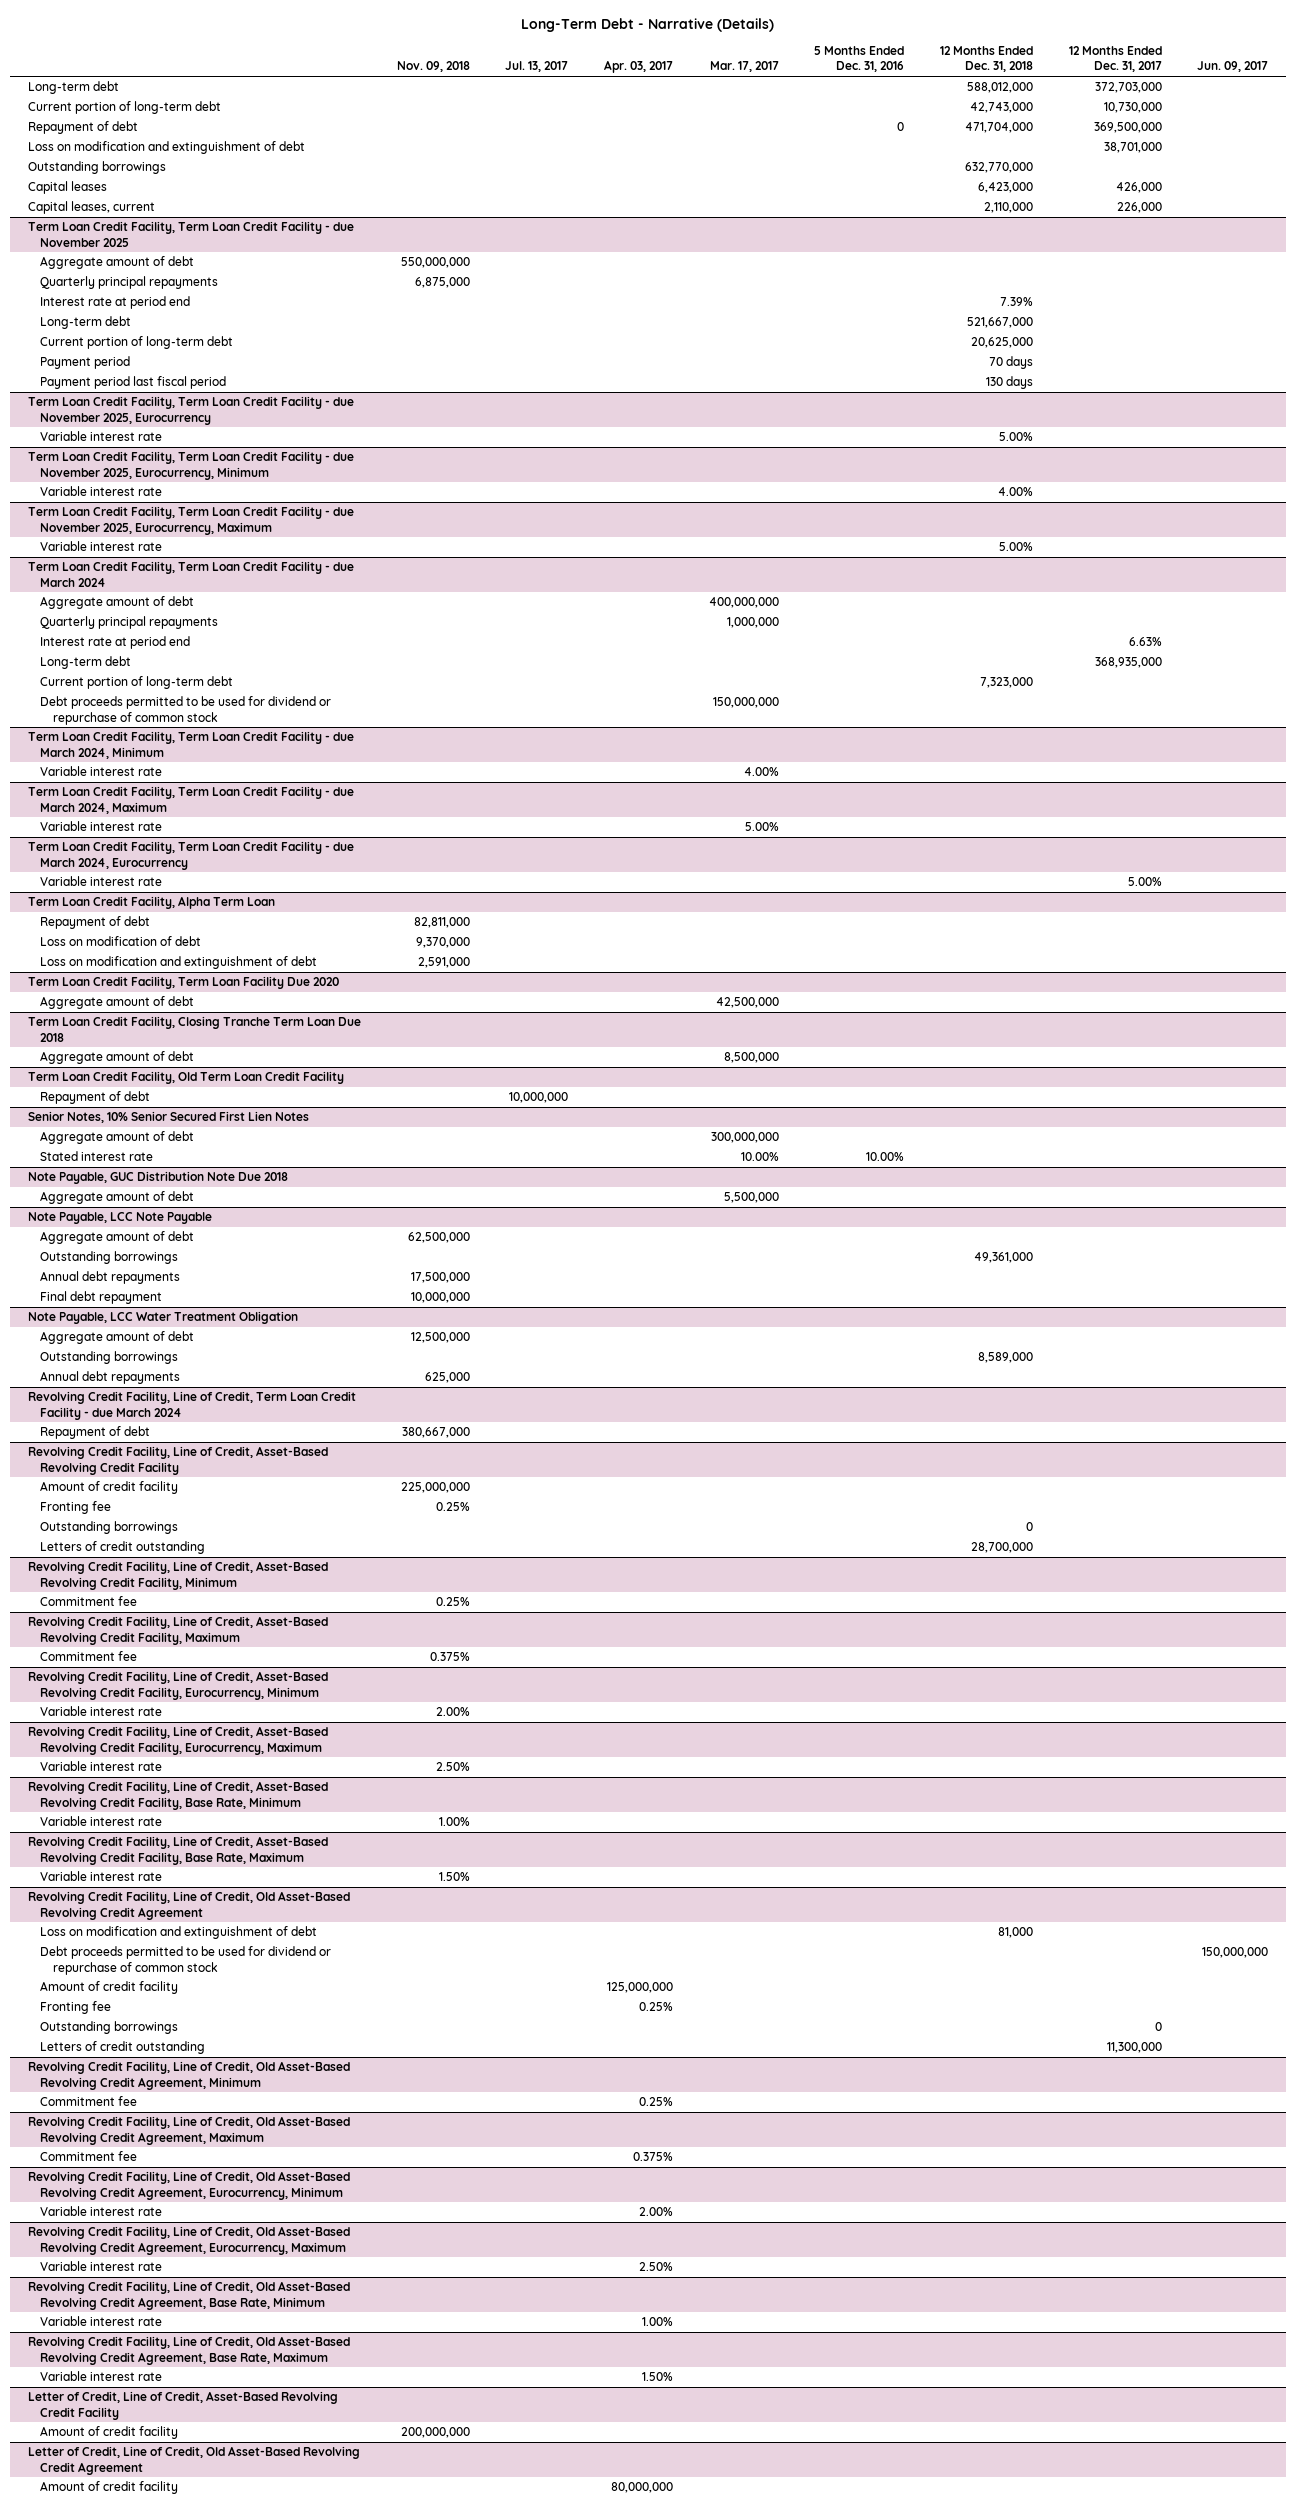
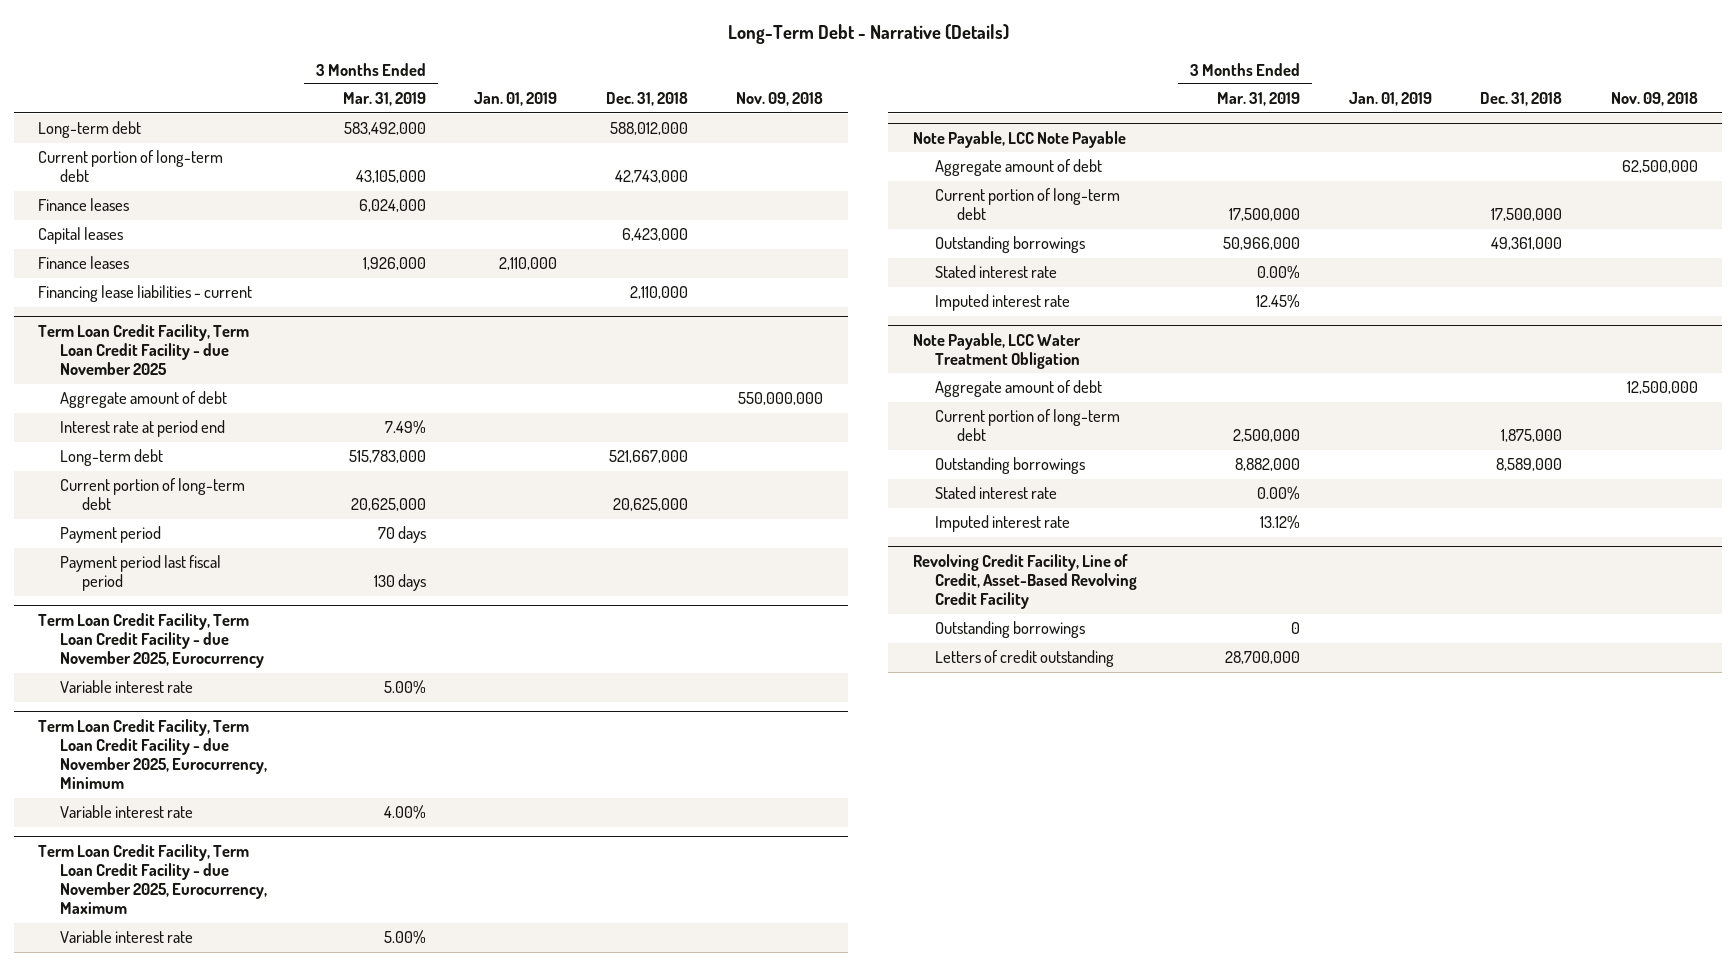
- | Nov. 09, 2018 | Jul. 13, 2017 | Apr. 03, 2017 | Mar. 17, 2017 | 5 Months Ended Dec. 31, 2016 | 12 Months Ended Dec. 31, 2018 | 12 Months Ended Dec. 31, 2017 | Jun. 09, 2017
+ | 3 Months Ended Mar. 31, 2019 | Jan. 01, 2019 | Dec. 31, 2018 | Nov. 09, 2018
- Repayment of debt | | | | | 0 | 471,704,000 | 369,500,000 |
- Loss on modification and extinguishment of debt | | | | | | | 38,701,000 |
- Outstanding borrowings | | | | | | 632,770,000 | |
+ Finance leases | 6,024,000 | | |
- Capital leases, current | | | | | | 2,110,000 | 226,000 |
+ Finance leases | 1,926,000 | 2,110,000 | |
+ Financing lease liabilities - current | | | 2,110,000 |
@ Term Loan Credit Facility, Term Loan Credit Facility - due November 2025
- Quarterly principal repayments | 6,875,000 | | | | | | |
- Term Loan Credit Facility, Term Loan Credit Facility - due March 2024
- Aggregate amount of debt | | | | 400,000,000 | | | |
- Quarterly principal repayments | | | | 1,000,000 | | | |
- Interest rate at period end | | | | | | | 6.63% |
- Long-term debt | | | | | | | 368,935,000 |
- Current portion of long-term debt | | | | | | 7,323,000 | |
- Debt proceeds permitted to be used for dividend or repurchase of common stock | | | | 150,000,000 | | | |
- Term Loan Credit Facility, Term Loan Credit Facility - due March 2024, Minimum
- Variable interest rate | | | | 4.00% | | | |
- Term Loan Credit Facility, Term Loan Credit Facility - due March 2024, Maximum
- Variable interest rate | | | | 5.00% | | | |
- Term Loan Credit Facility, Term Loan Credit Facility - due March 2024, Eurocurrency
- Variable interest rate | | | | | | | 5.00% |
- Term Loan Credit Facility, Alpha Term Loan
- Repayment of debt | 82,811,000 | | | | | | |
- Loss on modification of debt | 9,370,000 | | | | | | |
- Loss on modification and extinguishment of debt | 2,591,000 | | | | | | |
- Term Loan Credit Facility, Term Loan Facility Due 2020
- Aggregate amount of debt | | | | 42,500,000 | | | |
- Term Loan Credit Facility, Closing Tranche Term Loan Due 2018
- Aggregate amount of debt | | | | 8,500,000 | | | |
- Term Loan Credit Facility, Old Term Loan Credit Facility
- Repayment of debt | | 10,000,000 | | | | | |
- Senior Notes, 10% Senior Secured First Lien Notes
- Aggregate amount of debt | | | | 300,000,000 | | | |
- Stated interest rate | | | | 10.00% | 10.00% | | |
- Note Payable, GUC Distribution Note Due 2018
- Aggregate amount of debt | | | | 5,500,000 | | | |
@ Note Payable, LCC Note Payable
+ Current portion of long-term debt | 17,500,000 | | 17,500,000 |
- Annual debt repayments | 17,500,000 | | | | | | |
- Final debt repayment | 10,000,000 | | | | | | |
+ Stated interest rate | 0.00% | | |
+ Imputed interest rate | 12.45% | | |
@ Note Payable, LCC Water Treatment Obligation
+ Current portion of long-term debt | 2,500,000 | | 1,875,000 |
- Annual debt repayments | 625,000 | | | | | | |
- Revolving Credit Facility, Line of Credit, Term Loan Credit Facility - due March 2024
- Repayment of debt | 380,667,000 | | | | | | |
@ Note Payable, LCC Water Treatment Obligation
+ Stated interest rate | 0.00% | | |
+ Imputed interest rate | 13.12% | | |
@ Revolving Credit Facility, Line of Credit, Asset-Based Revolving Credit Facility
- Amount of credit facility | 225,000,000 | | | | | | |
- Fronting fee | 0.25% | | | | | | |
- Revolving Credit Facility, Line of Credit, Asset-Based Revolving Credit Facility, Minimum
- Commitment fee | 0.25% | | | | | | |
- Revolving Credit Facility, Line of Credit, Asset-Based Revolving Credit Facility, Maximum
- Commitment fee | 0.375% | | | | | | |
- Revolving Credit Facility, Line of Credit, Asset-Based Revolving Credit Facility, Eurocurrency, Minimum
- Variable interest rate | 2.00% | | | | | | |
- Revolving Credit Facility, Line of Credit, Asset-Based Revolving Credit Facility, Eurocurrency, Maximum
- Variable interest rate | 2.50% | | | | | | |
- Revolving Credit Facility, Line of Credit, Asset-Based Revolving Credit Facility, Base Rate, Minimum
- Variable interest rate | 1.00% | | | | | | |
- Revolving Credit Facility, Line of Credit, Asset-Based Revolving Credit Facility, Base Rate, Maximum
- Variable interest rate | 1.50% | | | | | | |
- Revolving Credit Facility, Line of Credit, Old Asset-Based Revolving Credit Agreement
- Loss on modification and extinguishment of debt | | | | | | 81,000 | |
- Debt proceeds permitted to be used for dividend or repurchase of common stock | | | | | | | | 150,000,000
- Amount of credit facility | | | 125,000,000 | | | | |
- Fronting fee | | | 0.25% | | | | |
- Outstanding borrowings | | | | | | | 0 |
- Letters of credit outstanding | | | | | | | 11,300,000 |
- Revolving Credit Facility, Line of Credit, Old Asset-Based Revolving Credit Agreement, Minimum
- Commitment fee | | | 0.25% | | | | |
- Revolving Credit Facility, Line of Credit, Old Asset-Based Revolving Credit Agreement, Maximum
- Commitment fee | | | 0.375% | | | | |
- Revolving Credit Facility, Line of Credit, Old Asset-Based Revolving Credit Agreement, Eurocurrency, Minimum
- Variable interest rate | | | 2.00% | | | | |
- Revolving Credit Facility, Line of Credit, Old Asset-Based Revolving Credit Agreement, Eurocurrency, Maximum
- Variable interest rate | | | 2.50% | | | | |
- Revolving Credit Facility, Line of Credit, Old Asset-Based Revolving Credit Agreement, Base Rate, Minimum
- Variable interest rate | | | 1.00% | | | | |
- Revolving Credit Facility, Line of Credit, Old Asset-Based Revolving Credit Agreement, Base Rate, Maximum
- Variable interest rate | | | 1.50% | | | | |
- Letter of Credit, Line of Credit, Asset-Based Revolving Credit Facility
- Amount of credit facility | 200,000,000 | | | | | | |
- Letter of Credit, Line of Credit, Old Asset-Based Revolving Credit Agreement
- Amount of credit facility | | | 80,000,000 | | | | |

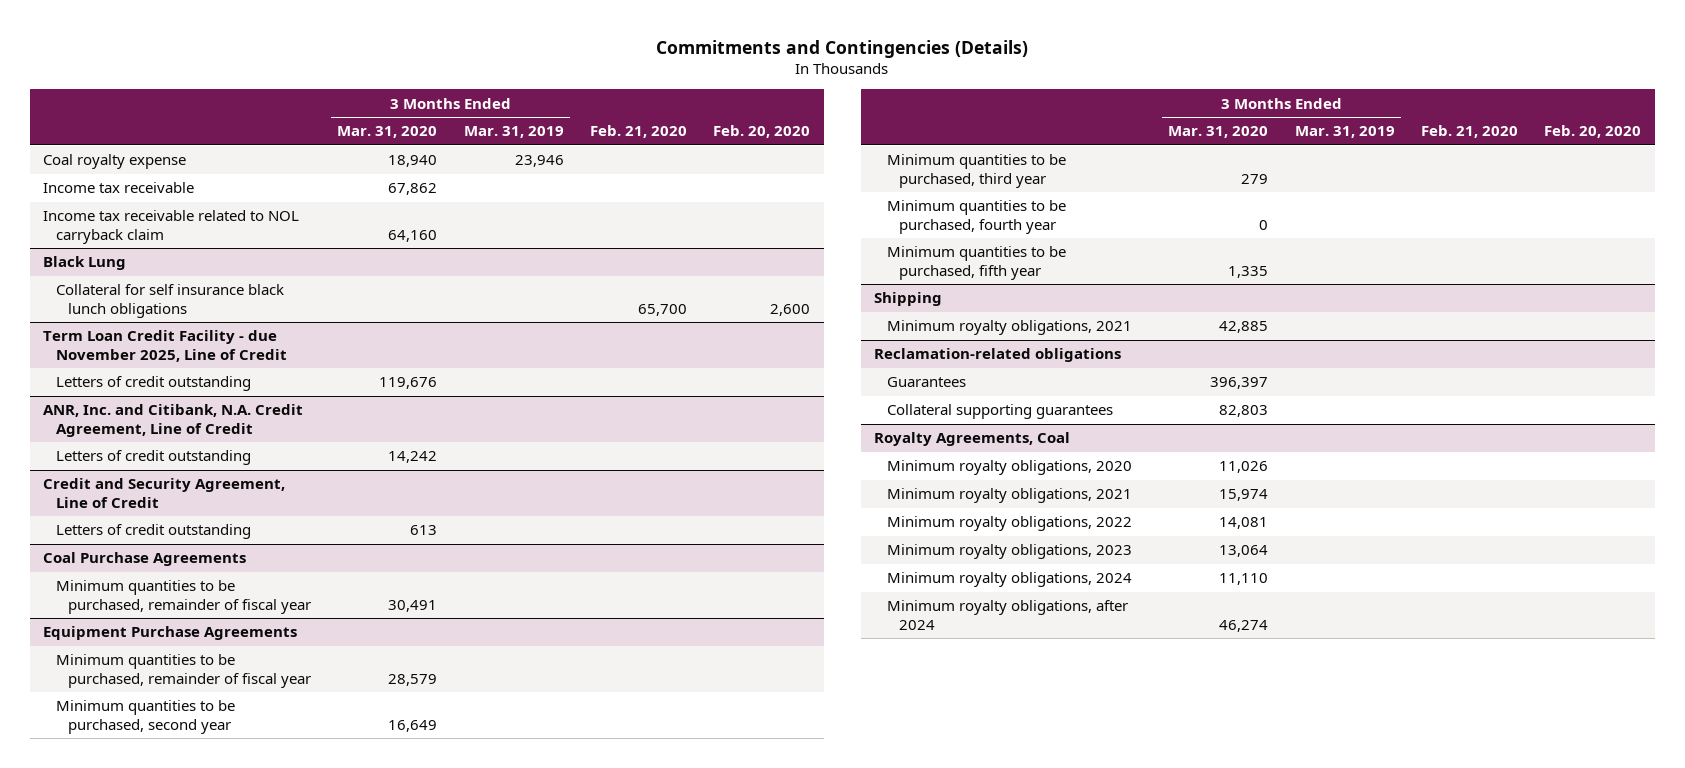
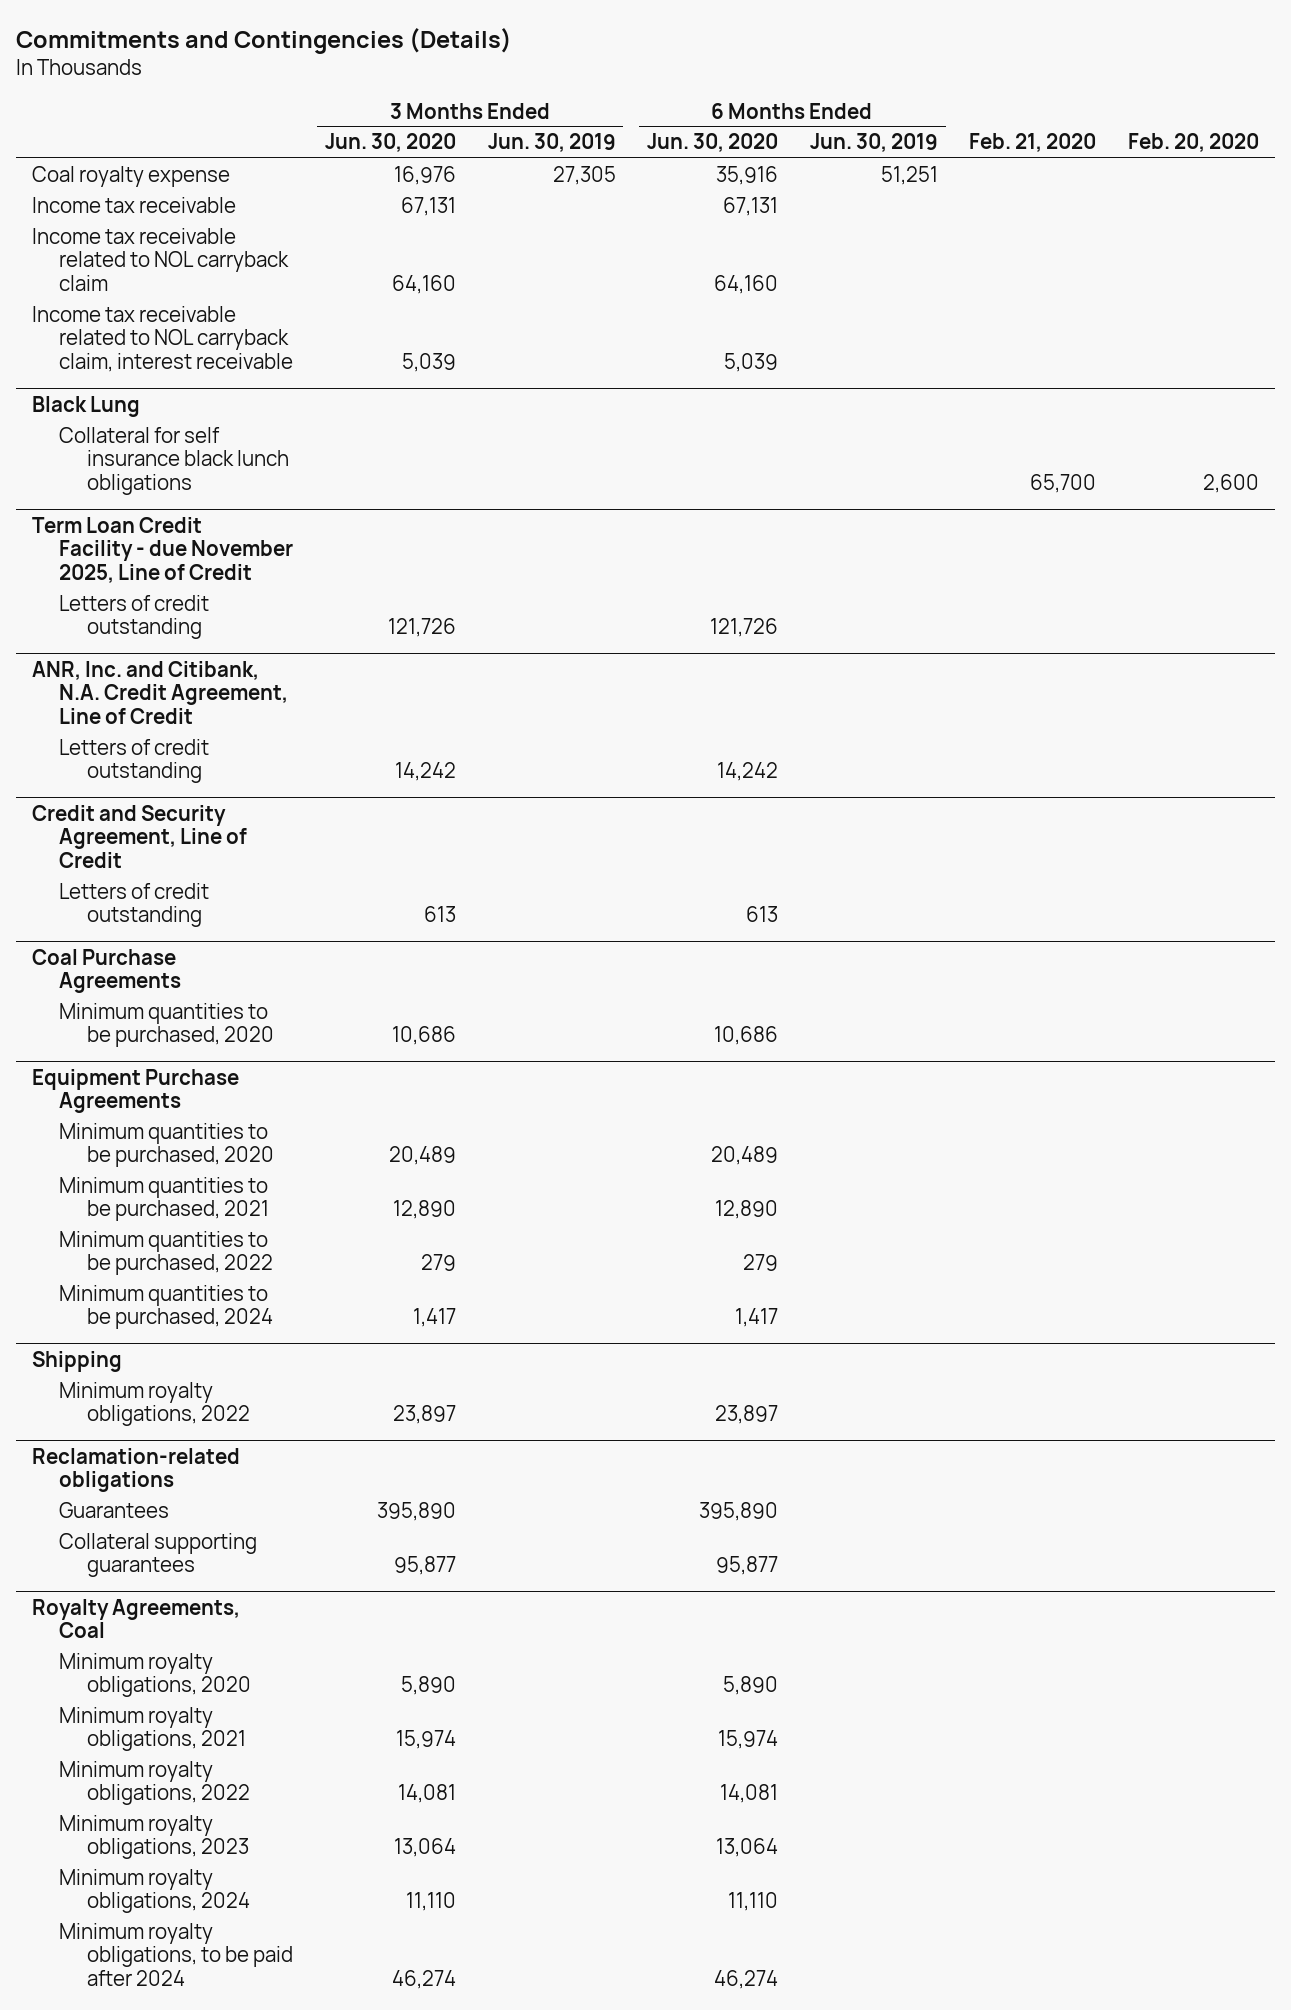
- | 3 Months Ended Mar. 31, 2020 | 3 Months Ended Mar. 31, 2019 | Feb. 21, 2020 | Feb. 20, 2020
+ | 3 Months Ended Jun. 30, 2020 | 3 Months Ended Jun. 30, 2019 | 6 Months Ended Jun. 30, 2020 | 6 Months Ended Jun. 30, 2019 | Feb. 21, 2020 | Feb. 20, 2020
+ Income tax receivable related to NOL carryback claim, interest receivable | 5,039 | | 5,039 | | |
@ Coal Purchase Agreements
- Minimum quantities to be purchased, remainder of fiscal year | 30,491 | | |
+ Minimum quantities to be purchased, 2020 | 10,686 | | 10,686 | | |
@ Equipment Purchase Agreements
- Minimum quantities to be purchased, remainder of fiscal year | 28,579 | | |
- Minimum quantities to be purchased, second year | 16,649 | | |
- Minimum quantities to be purchased, third year | 279 | | |
- Minimum quantities to be purchased, fourth year | 0 | | |
- Minimum quantities to be purchased, fifth year | 1,335 | | |
+ Minimum quantities to be purchased, 2020 | 20,489 | | 20,489 | | |
+ Minimum quantities to be purchased, 2021 | 12,890 | | 12,890 | | |
+ Minimum quantities to be purchased, 2022 | 279 | | 279 | | |
+ Minimum quantities to be purchased, 2024 | 1,417 | | 1,417 | | |
@ Shipping
- Minimum royalty obligations, 2021 | 42,885 | | |
+ Minimum royalty obligations, 2022 | 23,897 | | 23,897 | | |
@ Royalty Agreements, Coal
- Minimum royalty obligations, after 2024 | 46,274 | | |
+ Minimum royalty obligations, to be paid after 2024 | 46,274 | | 46,274 | | |

